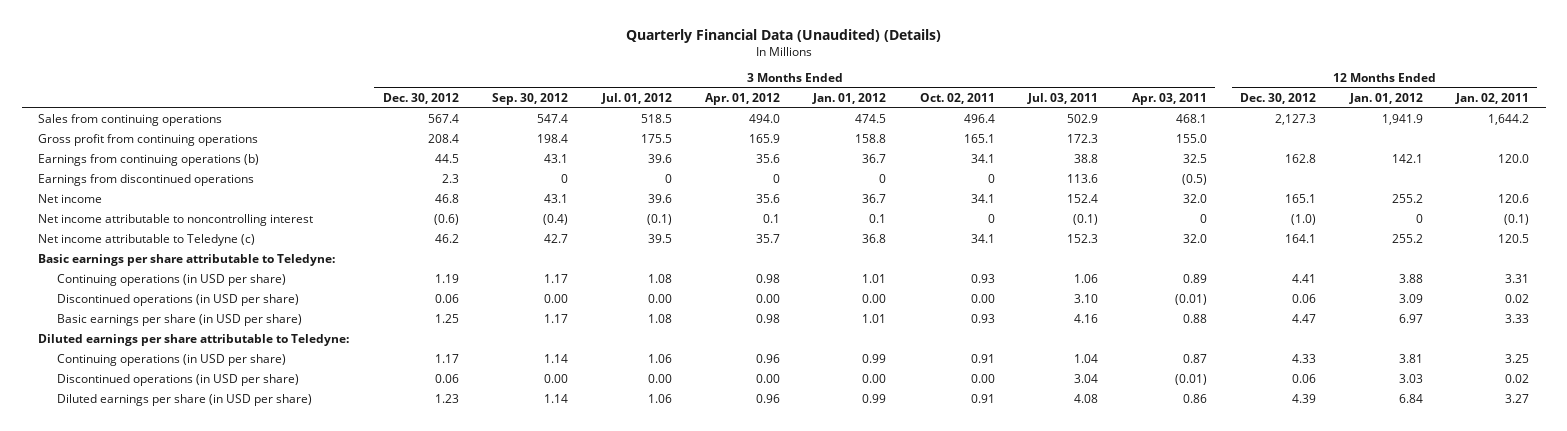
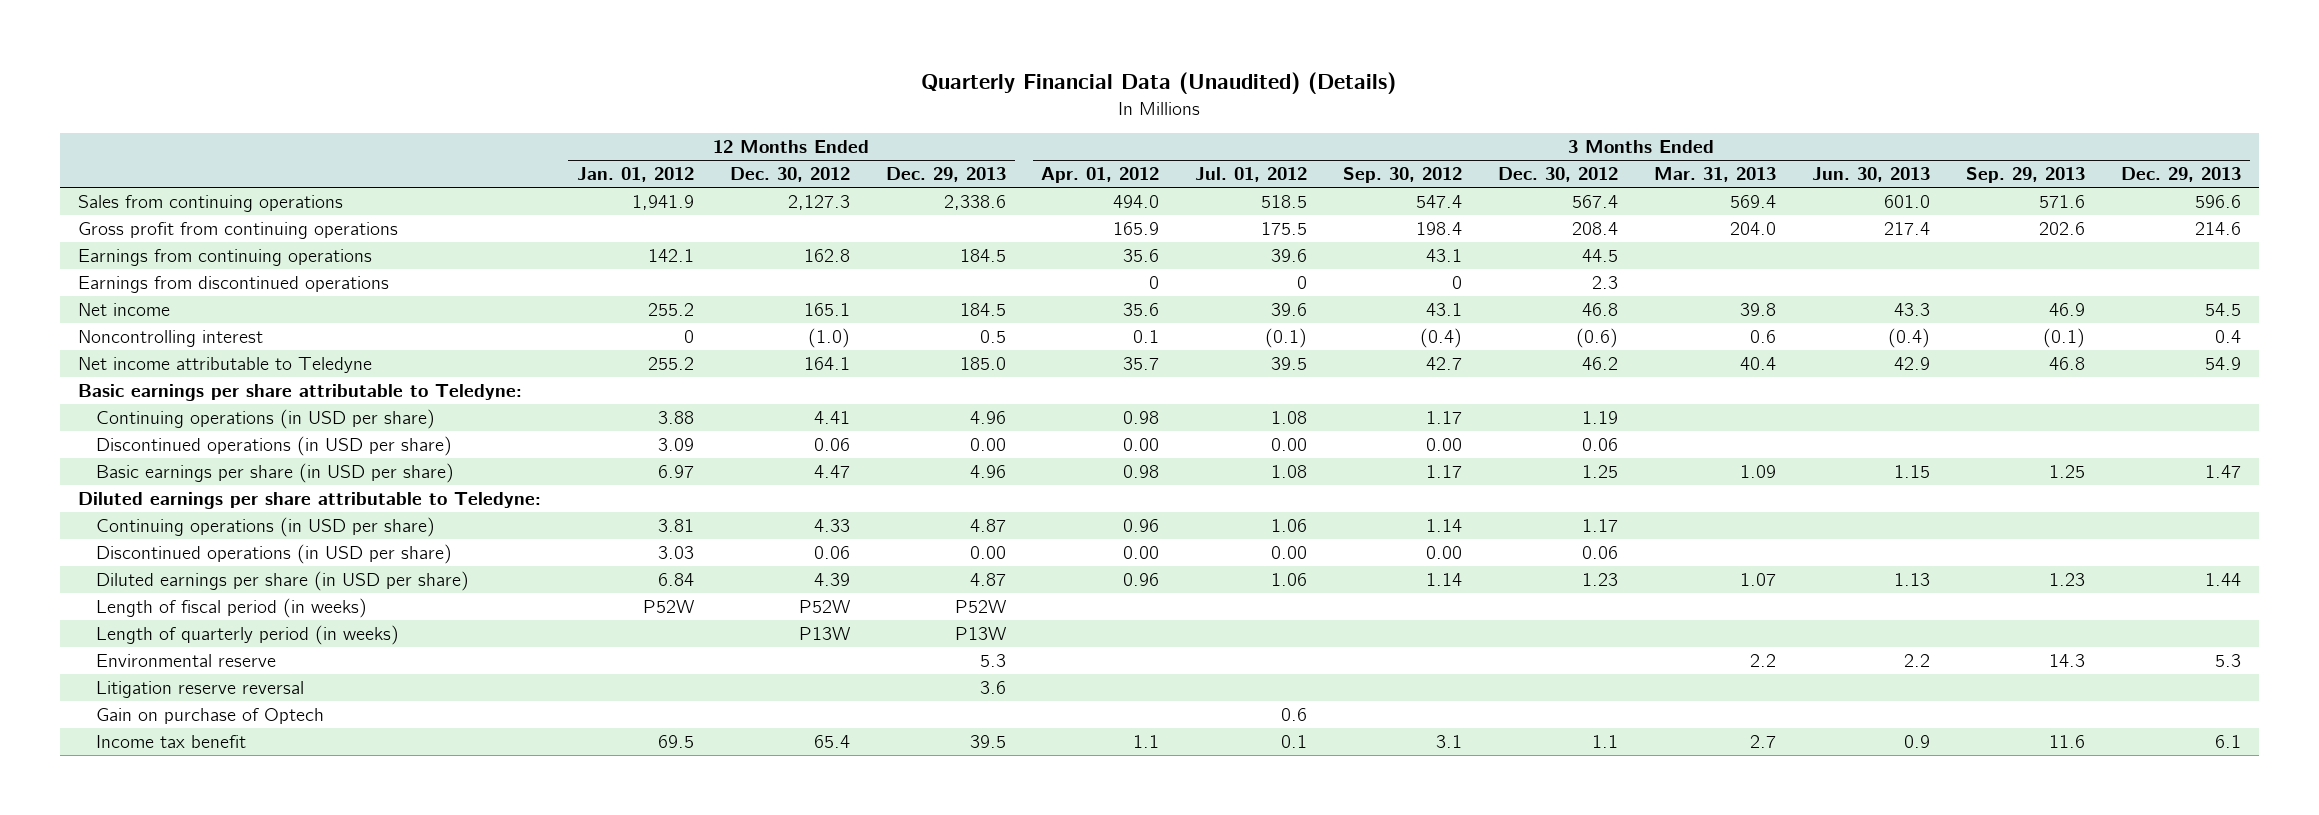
- | 3 Months Ended Dec. 30, 2012 | 3 Months Ended Sep. 30, 2012 | 3 Months Ended Jul. 01, 2012 | 3 Months Ended Apr. 01, 2012 | 3 Months Ended Jan. 01, 2012 | 3 Months Ended Oct. 02, 2011 | 3 Months Ended Jul. 03, 2011 | 3 Months Ended Apr. 03, 2011 | 12 Months Ended Dec. 30, 2012 | 12 Months Ended Jan. 01, 2012 | 12 Months Ended Jan. 02, 2011
+ | 12 Months Ended Jan. 01, 2012 | 12 Months Ended Dec. 30, 2012 | 12 Months Ended Dec. 29, 2013 | 3 Months Ended Apr. 01, 2012 | 3 Months Ended Jul. 01, 2012 | 3 Months Ended Sep. 30, 2012 | 3 Months Ended Dec. 30, 2012 | 3 Months Ended Mar. 31, 2013 | 3 Months Ended Jun. 30, 2013 | 3 Months Ended Sep. 29, 2013 | 3 Months Ended Dec. 29, 2013
- Earnings from continuing operations (b) | 44.5 | 43.1 | 39.6 | 35.6 | 36.7 | 34.1 | 38.8 | 32.5 | 162.8 | 142.1 | 120.0
+ Earnings from continuing operations | 142.1 | 162.8 | 184.5 | 35.6 | 39.6 | 43.1 | 44.5 | | | |
- Net income attributable to noncontrolling interest | (0.6) | (0.4) | (0.1) | 0.1 | 0.1 | 0 | (0.1) | 0 | (1.0) | 0 | (0.1)
- Net income attributable to Teledyne (c) | 46.2 | 42.7 | 39.5 | 35.7 | 36.8 | 34.1 | 152.3 | 32.0 | 164.1 | 255.2 | 120.5
+ Noncontrolling interest | 0 | (1.0) | 0.5 | 0.1 | (0.1) | (0.4) | (0.6) | 0.6 | (0.4) | (0.1) | 0.4
+ Net income attributable to Teledyne | 255.2 | 164.1 | 185.0 | 35.7 | 39.5 | 42.7 | 46.2 | 40.4 | 42.9 | 46.8 | 54.9
+ Length of fiscal period (in weeks) | P52W | P52W | P52W | | | | | | | |
+ Length of quarterly period (in weeks) | | P13W | P13W | | | | | | | |
+ Environmental reserve | | | 5.3 | | | | | 2.2 | 2.2 | 14.3 | 5.3
+ Litigation reserve reversal | | | 3.6 | | | | | | | |
+ Gain on purchase of Optech | | | | | 0.6 | | | | | |
+ Income tax benefit | 69.5 | 65.4 | 39.5 | 1.1 | 0.1 | 3.1 | 1.1 | 2.7 | 0.9 | 11.6 | 6.1

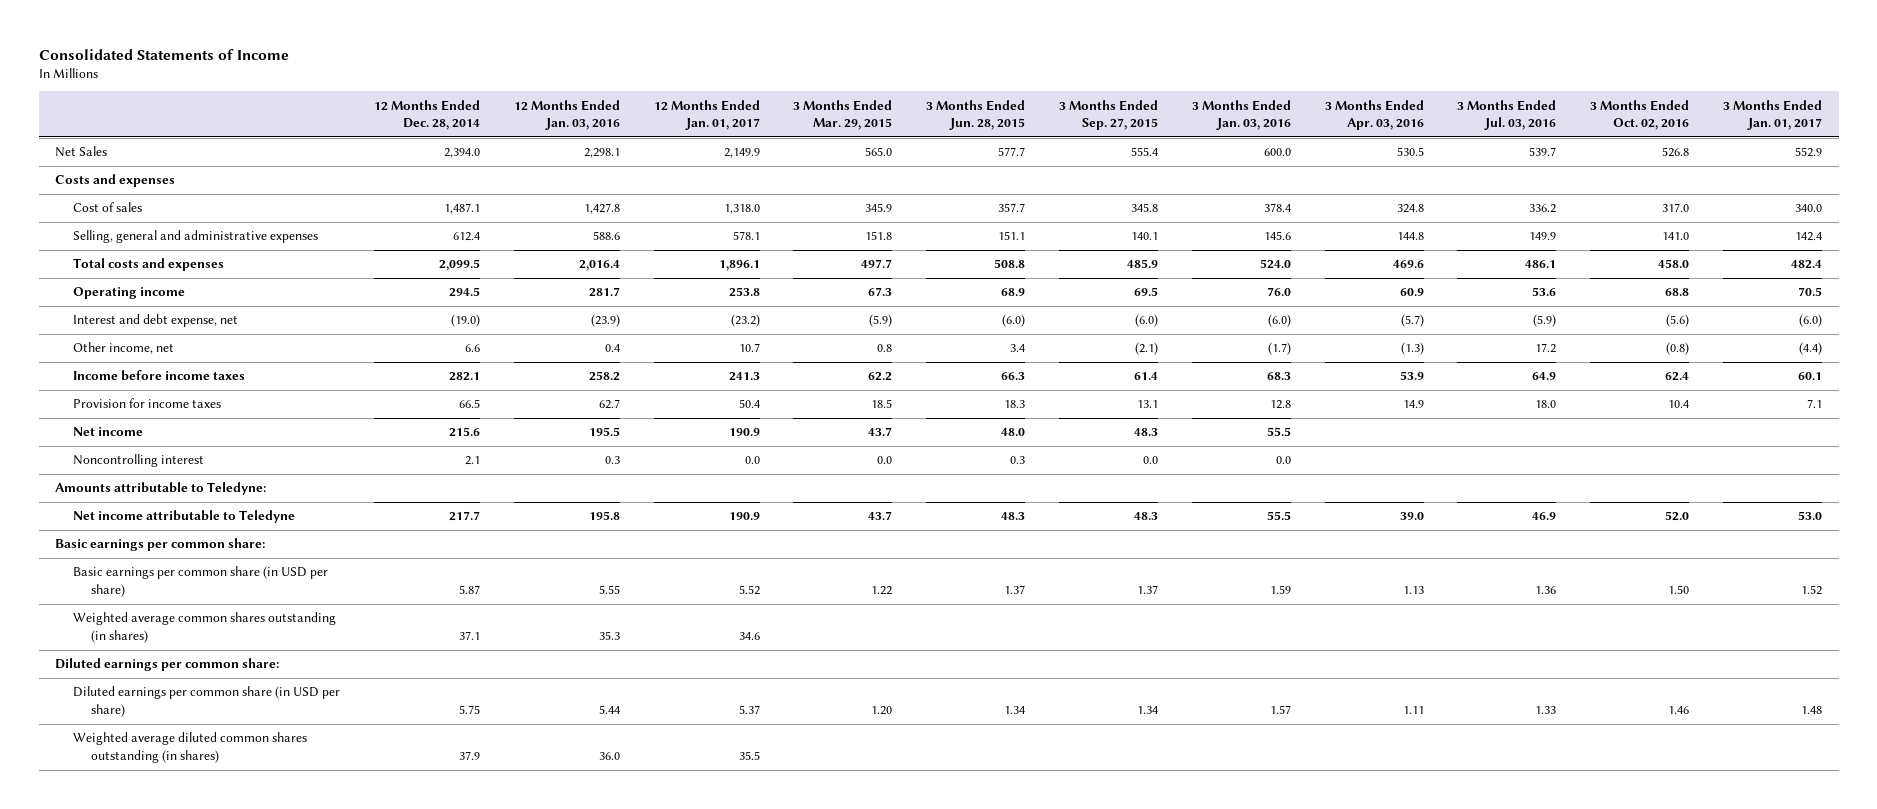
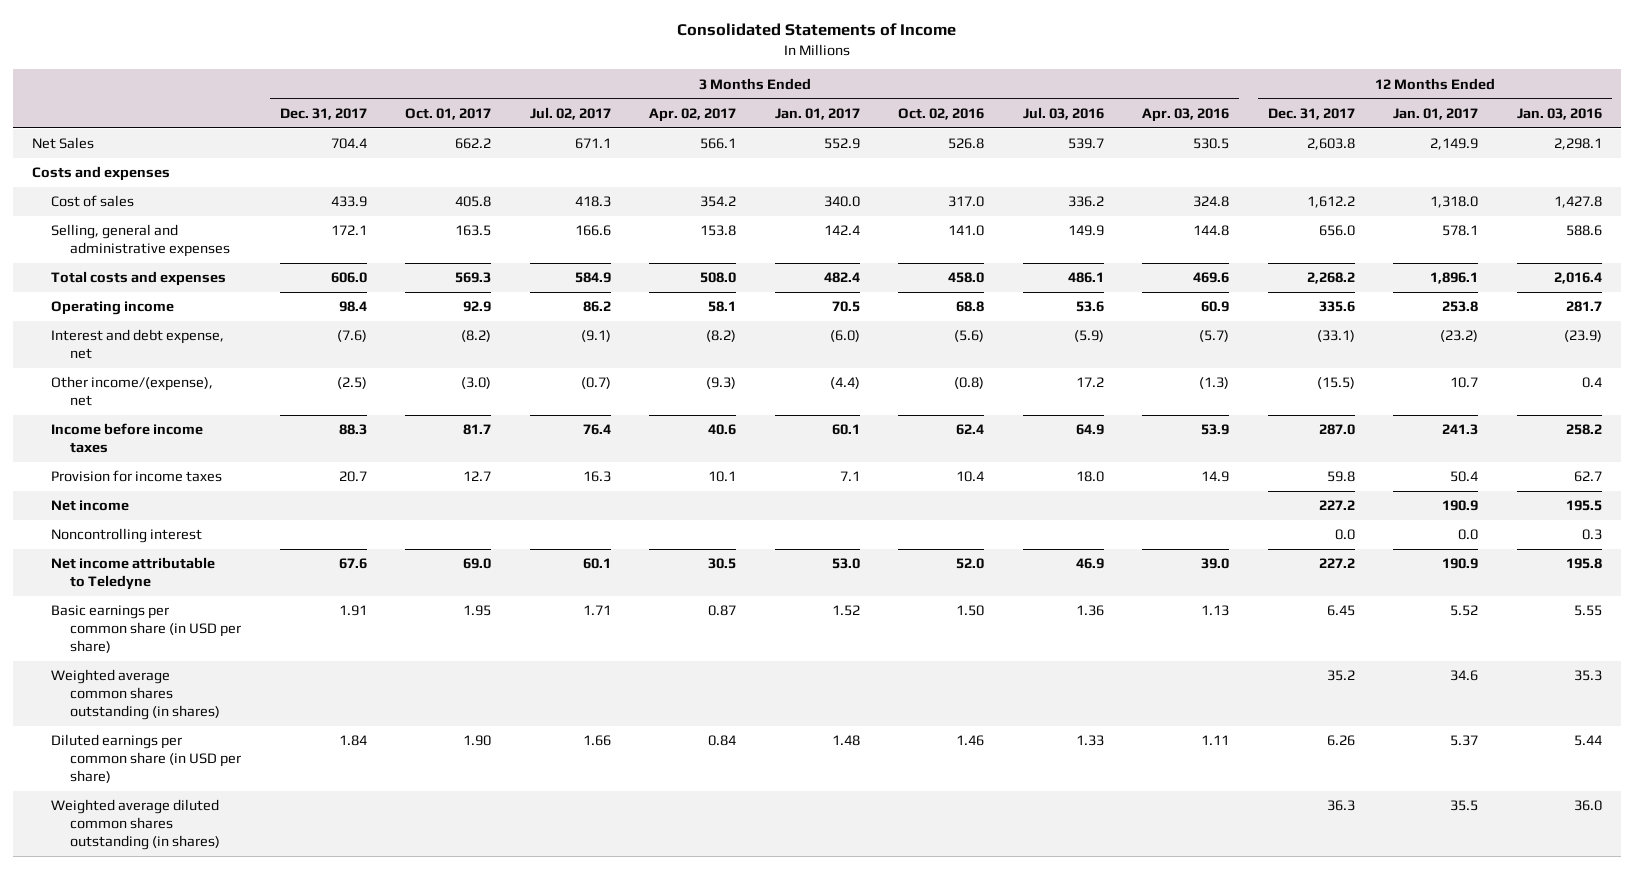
- | 12 Months Ended Dec. 28, 2014 | 12 Months Ended Jan. 03, 2016 | 12 Months Ended Jan. 01, 2017 | 3 Months Ended Mar. 29, 2015 | 3 Months Ended Jun. 28, 2015 | 3 Months Ended Sep. 27, 2015 | 3 Months Ended Jan. 03, 2016 | 3 Months Ended Apr. 03, 2016 | 3 Months Ended Jul. 03, 2016 | 3 Months Ended Oct. 02, 2016 | 3 Months Ended Jan. 01, 2017
+ | 3 Months Ended Dec. 31, 2017 | 3 Months Ended Oct. 01, 2017 | 3 Months Ended Jul. 02, 2017 | 3 Months Ended Apr. 02, 2017 | 3 Months Ended Jan. 01, 2017 | 3 Months Ended Oct. 02, 2016 | 3 Months Ended Jul. 03, 2016 | 3 Months Ended Apr. 03, 2016 | 12 Months Ended Dec. 31, 2017 | 12 Months Ended Jan. 01, 2017 | 12 Months Ended Jan. 03, 2016
- Other income, net | 6.6 | 0.4 | 10.7 | 0.8 | 3.4 | (2.1) | (1.7) | (1.3) | 17.2 | (0.8) | (4.4)
+ Other income/(expense), net | (2.5) | (3.0) | (0.7) | (9.3) | (4.4) | (0.8) | 17.2 | (1.3) | (15.5) | 10.7 | 0.4
- Amounts attributable to Teledyne:
- Basic earnings per common share:
- Diluted earnings per common share:

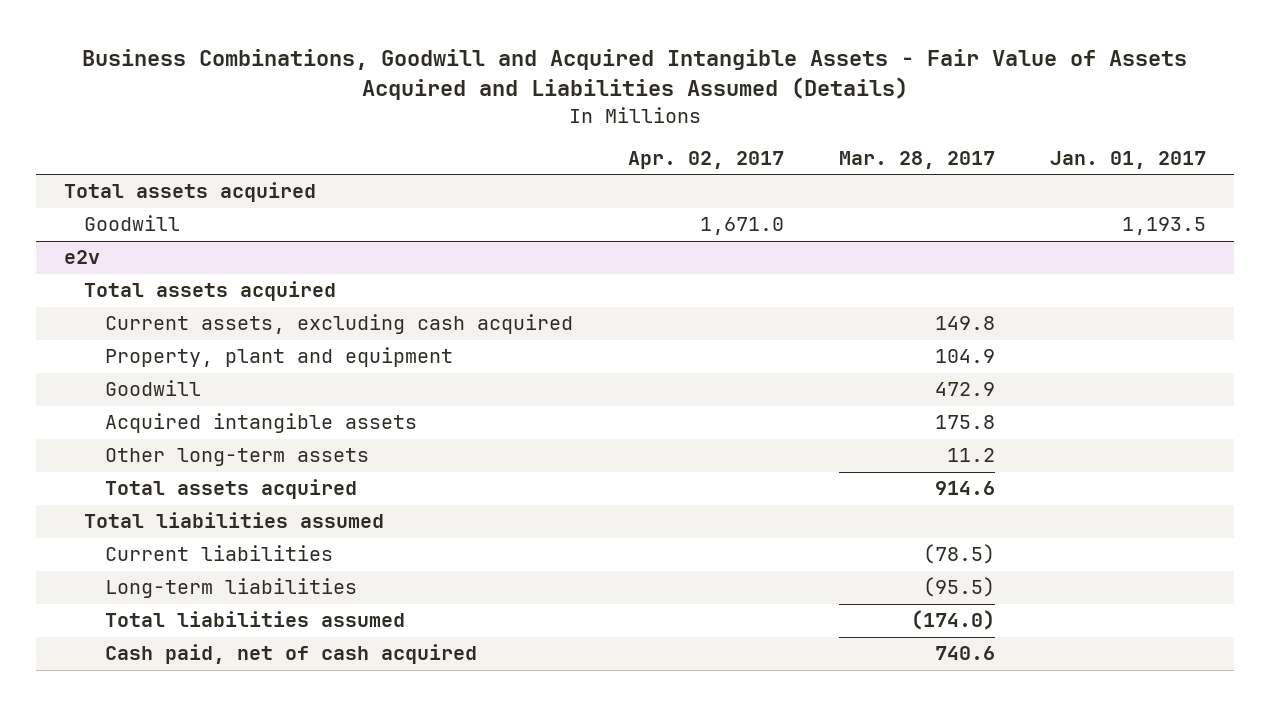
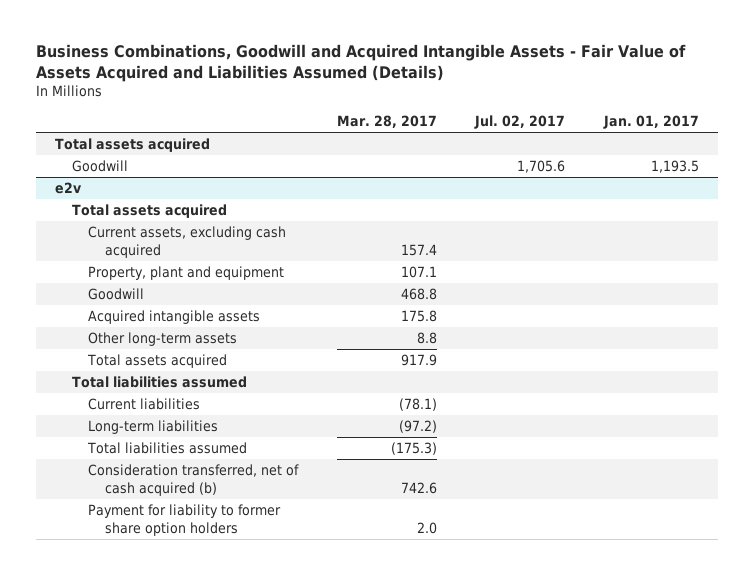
- | Apr. 02, 2017 | Mar. 28, 2017 | Jan. 01, 2017
+ | Mar. 28, 2017 | Jul. 02, 2017 | Jan. 01, 2017
@ e2v
- Current assets, excluding cash acquired | | 149.8 |
- Property, plant and equipment | | 104.9 |
- Goodwill | | 472.9 |
+ Current assets, excluding cash acquired | 157.4 | |
+ Property, plant and equipment | 107.1 | |
+ Goodwill | 468.8 | |
- Other long-term assets | | 11.2 |
- Total assets acquired | | 914.6 |
+ Other long-term assets | 8.8 | |
+ Total assets acquired | 917.9 | |
- Current liabilities | | (78.5) |
- Long-term liabilities | | (95.5) |
- Total liabilities assumed | | (174.0) |
- Cash paid, net of cash acquired | | 740.6 |
+ Current liabilities | (78.1) | |
+ Long-term liabilities | (97.2) | |
+ Total liabilities assumed | (175.3) | |
+ Consideration transferred, net of cash acquired (b) | 742.6 | |
+ Payment for liability to former share option holders | 2.0 | |

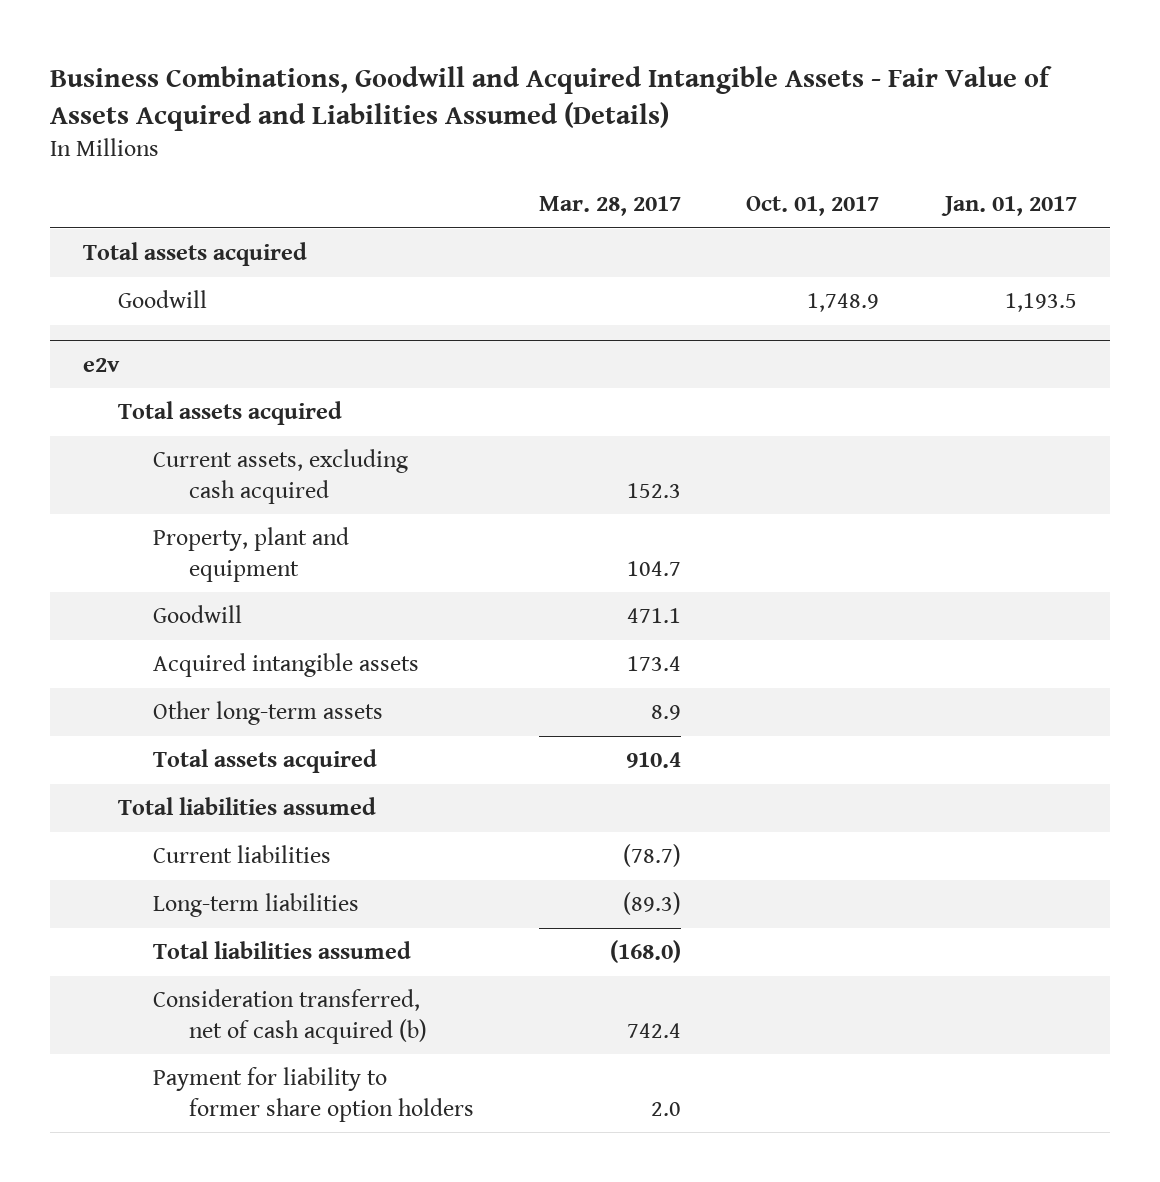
- | Mar. 28, 2017 | Jul. 02, 2017 | Jan. 01, 2017
+ | Mar. 28, 2017 | Oct. 01, 2017 | Jan. 01, 2017
@ e2v
- Current assets, excluding cash acquired | 157.4 | |
- Property, plant and equipment | 107.1 | |
- Goodwill | 468.8 | |
- Acquired intangible assets | 175.8 | |
- Other long-term assets | 8.8 | |
- Total assets acquired | 917.9 | |
+ Current assets, excluding cash acquired | 152.3 | |
+ Property, plant and equipment | 104.7 | |
+ Goodwill | 471.1 | |
+ Acquired intangible assets | 173.4 | |
+ Other long-term assets | 8.9 | |
+ Total assets acquired | 910.4 | |
- Current liabilities | (78.1) | |
- Long-term liabilities | (97.2) | |
- Total liabilities assumed | (175.3) | |
- Consideration transferred, net of cash acquired (b) | 742.6 | |
+ Current liabilities | (78.7) | |
+ Long-term liabilities | (89.3) | |
+ Total liabilities assumed | (168.0) | |
+ Consideration transferred, net of cash acquired (b) | 742.4 | |

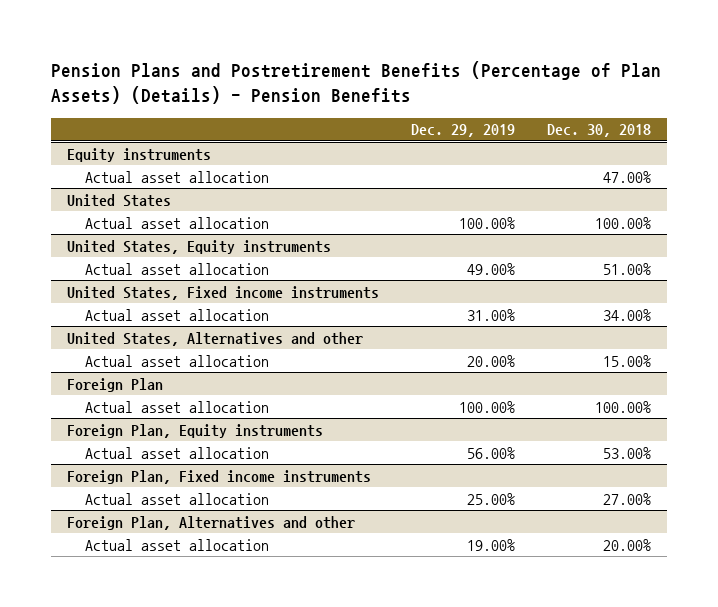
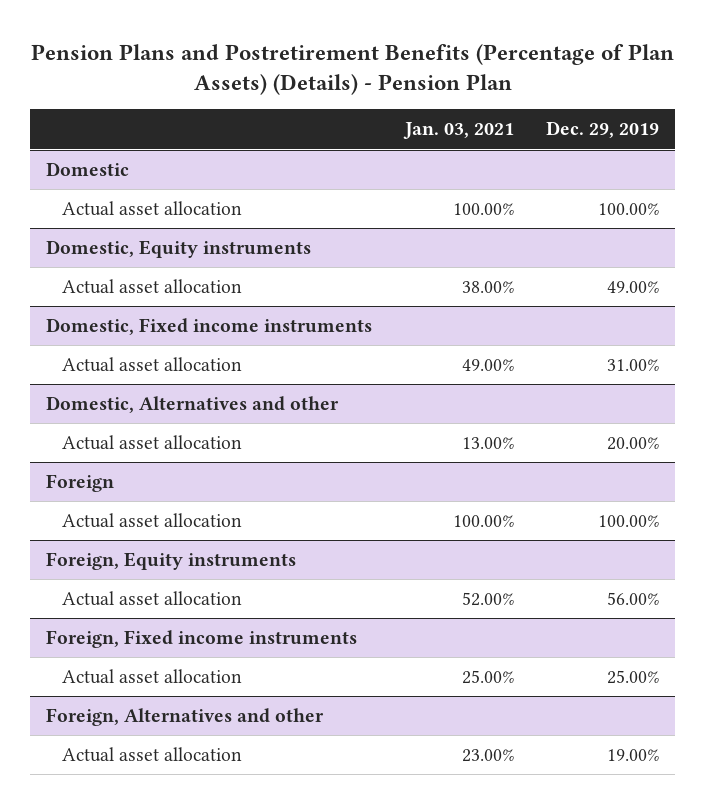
- Pension Plans and Postretirement Benefits (Percentage of Plan Assets) (Details) - Pension Benefits
+ Pension Plans and Postretirement Benefits (Percentage of Plan Assets) (Details) - Pension Plan
- | Dec. 29, 2019 | Dec. 30, 2018
+ | Jan. 03, 2021 | Dec. 29, 2019
- Equity instruments
- Actual asset allocation | | 47.00%
- United States
+ Domestic
- United States, Equity instruments
+ Domestic, Equity instruments
- United States, Fixed income instruments
+ Domestic, Fixed income instruments
- United States, Alternatives and other
+ Domestic, Alternatives and other
- Foreign Plan
+ Foreign
- Foreign Plan, Equity instruments
+ Foreign, Equity instruments
- Foreign Plan, Fixed income instruments
+ Foreign, Fixed income instruments
- Foreign Plan, Alternatives and other
+ Foreign, Alternatives and other

